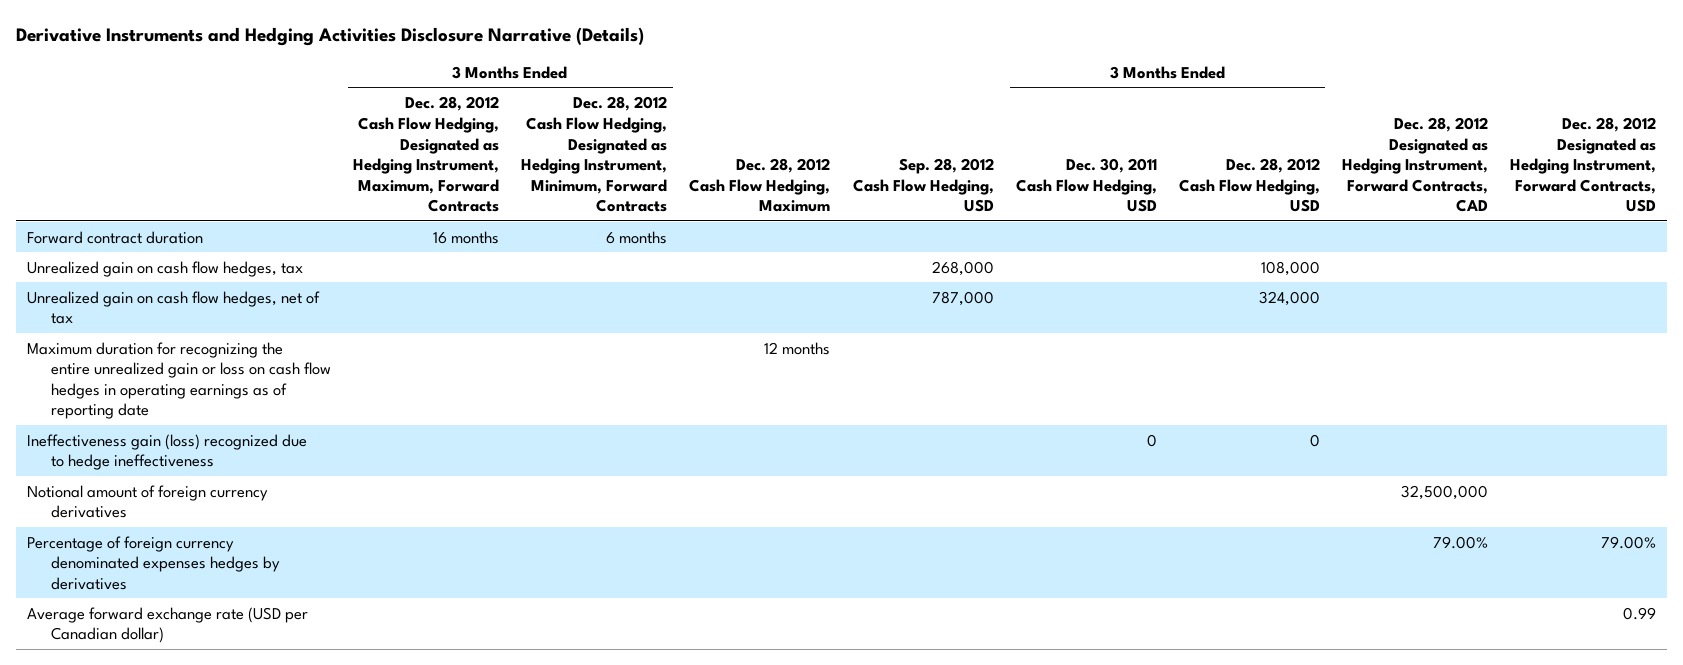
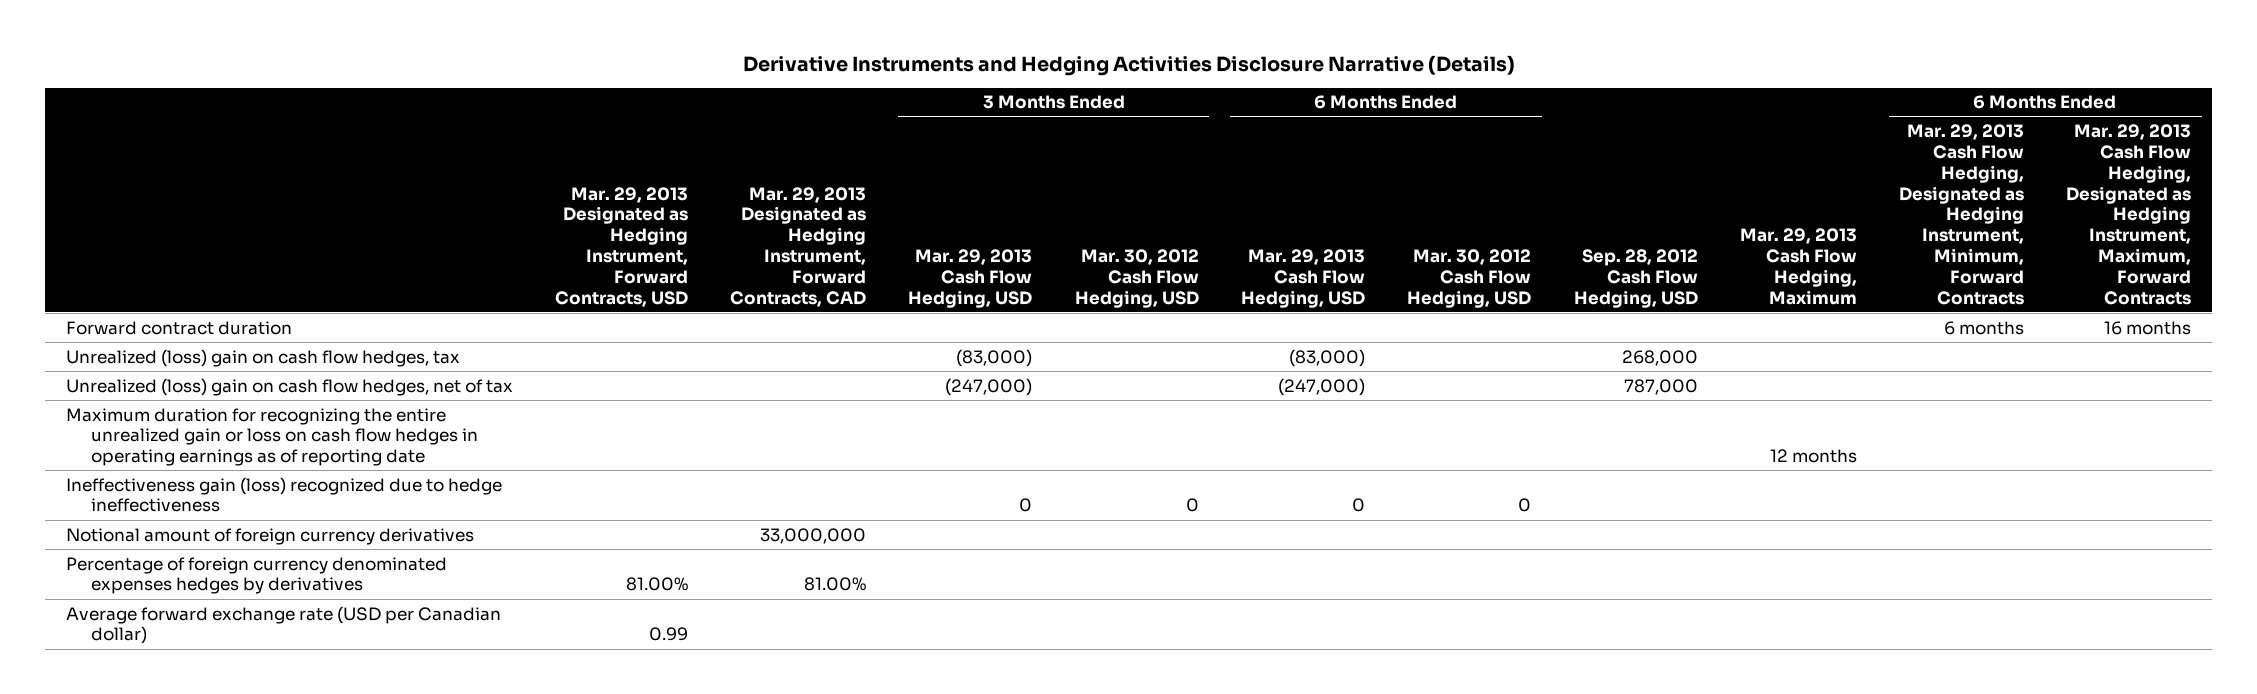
- | 3 Months Ended Dec. 28, 2012 Cash Flow Hedging, Designated as Hedging Instrument, Maximum, Forward Contracts | 3 Months Ended Dec. 28, 2012 Cash Flow Hedging, Designated as Hedging Instrument, Minimum, Forward Contracts | Dec. 28, 2012 Cash Flow Hedging, Maximum | Sep. 28, 2012 Cash Flow Hedging, USD | 3 Months Ended Dec. 30, 2011 Cash Flow Hedging, USD | 3 Months Ended Dec. 28, 2012 Cash Flow Hedging, USD | Dec. 28, 2012 Designated as Hedging Instrument, Forward Contracts, CAD | Dec. 28, 2012 Designated as Hedging Instrument, Forward Contracts, USD
+ | Mar. 29, 2013 Designated as Hedging Instrument, Forward Contracts, USD | Mar. 29, 2013 Designated as Hedging Instrument, Forward Contracts, CAD | 3 Months Ended Mar. 29, 2013 Cash Flow Hedging, USD | 3 Months Ended Mar. 30, 2012 Cash Flow Hedging, USD | 6 Months Ended Mar. 29, 2013 Cash Flow Hedging, USD | 6 Months Ended Mar. 30, 2012 Cash Flow Hedging, USD | Sep. 28, 2012 Cash Flow Hedging, USD | Mar. 29, 2013 Cash Flow Hedging, Maximum | 6 Months Ended Mar. 29, 2013 Cash Flow Hedging, Designated as Hedging Instrument, Minimum, Forward Contracts | 6 Months Ended Mar. 29, 2013 Cash Flow Hedging, Designated as Hedging Instrument, Maximum, Forward Contracts
- Unrealized gain on cash flow hedges, tax | | | | 268,000 | | 108,000 | |
- Unrealized gain on cash flow hedges, net of tax | | | | 787,000 | | 324,000 | |
+ Unrealized (loss) gain on cash flow hedges, tax | | | (83,000) | | (83,000) | | 268,000 | | |
+ Unrealized (loss) gain on cash flow hedges, net of tax | | | (247,000) | | (247,000) | | 787,000 | | |

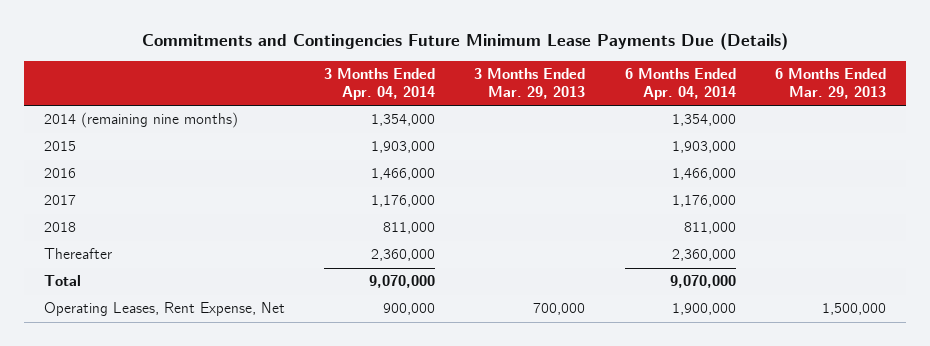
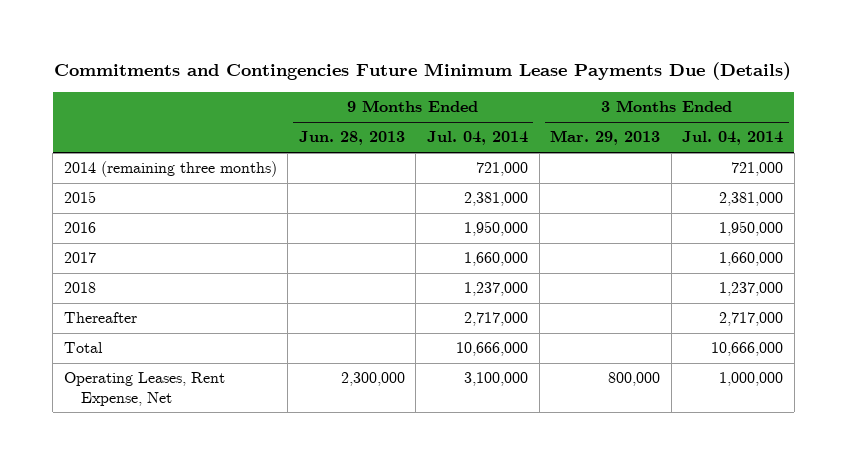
- | 3 Months Ended Apr. 04, 2014 | 3 Months Ended Mar. 29, 2013 | 6 Months Ended Apr. 04, 2014 | 6 Months Ended Mar. 29, 2013
+ | 9 Months Ended Jun. 28, 2013 | 9 Months Ended Jul. 04, 2014 | 3 Months Ended Mar. 29, 2013 | 3 Months Ended Jul. 04, 2014
- 2014 (remaining nine months) | 1,354,000 | | 1,354,000 |
+ 2014 (remaining three months) | | 721,000 | | 721,000
- Operating Leases, Rent Expense, Net | 900,000 | 700,000 | 1,900,000 | 1,500,000
+ Operating Leases, Rent Expense, Net | 2,300,000 | 3,100,000 | 800,000 | 1,000,000

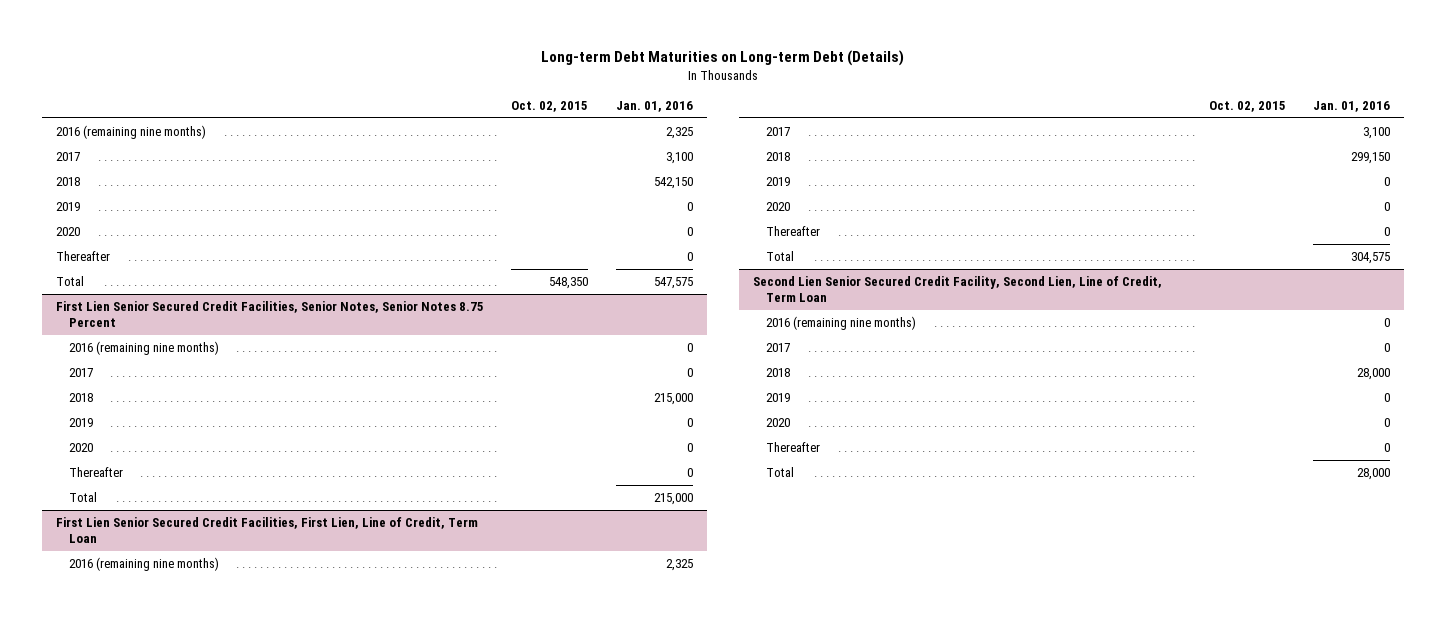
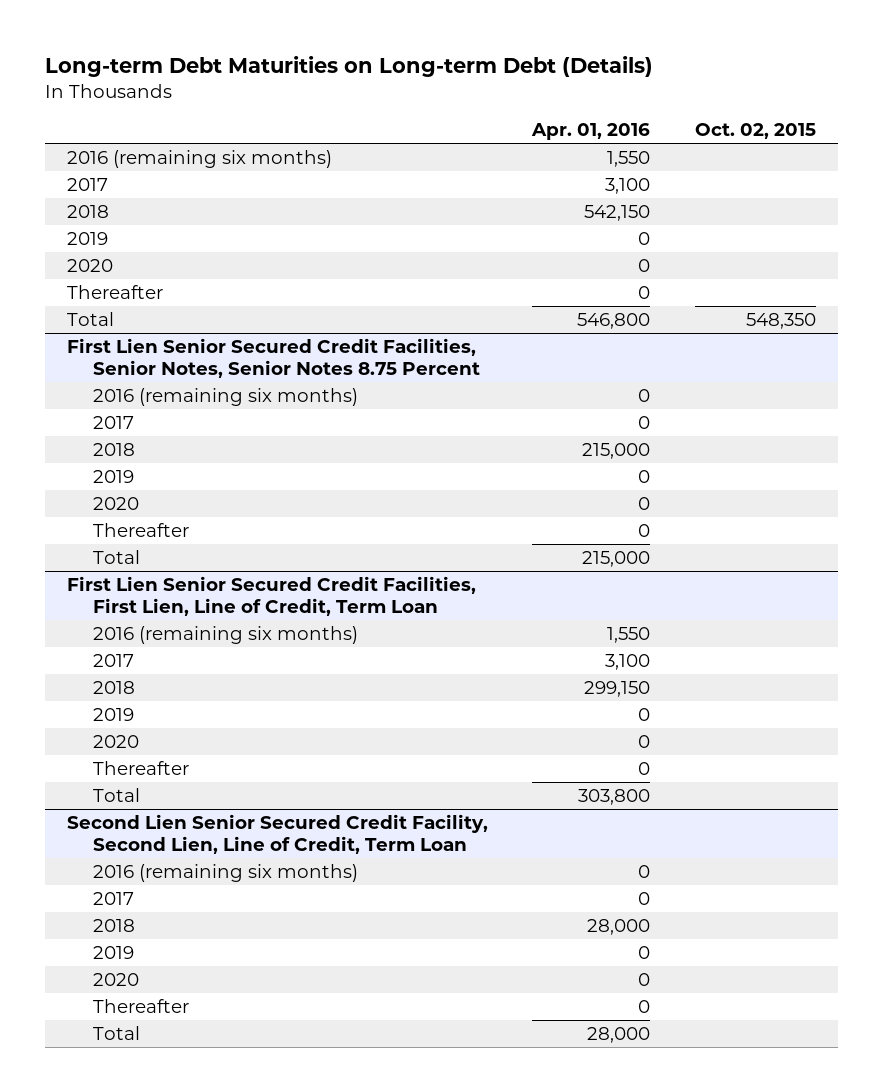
- | Oct. 02, 2015 | Jan. 01, 2016
+ | Apr. 01, 2016 | Oct. 02, 2015
- 2016 (remaining nine months) | | 2,325
+ 2016 (remaining six months) | 1,550 |
@ First Lien Senior Secured Credit Facilities, Senior Notes, Senior Notes 8.75 Percent
- 2016 (remaining nine months) | | 0
+ 2016 (remaining six months) | 0 |
@ First Lien Senior Secured Credit Facilities, First Lien, Line of Credit, Term Loan
- 2016 (remaining nine months) | | 2,325
+ 2016 (remaining six months) | 1,550 |
@ Second Lien Senior Secured Credit Facility, Second Lien, Line of Credit, Term Loan
- 2016 (remaining nine months) | | 0
+ 2016 (remaining six months) | 0 |

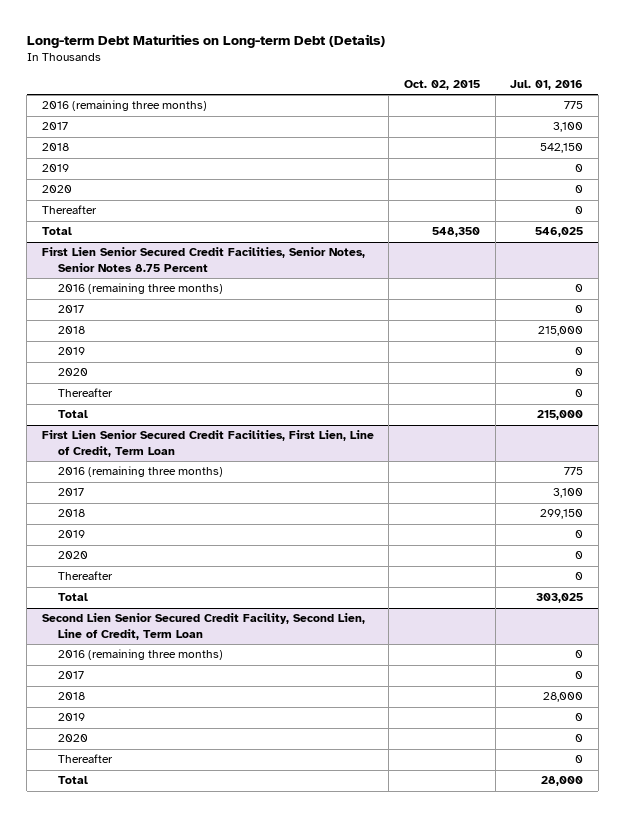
- | Apr. 01, 2016 | Oct. 02, 2015
+ | Oct. 02, 2015 | Jul. 01, 2016
- 2016 (remaining six months) | 1,550 |
+ 2016 (remaining three months) | | 775
@ First Lien Senior Secured Credit Facilities, Senior Notes, Senior Notes 8.75 Percent
- 2016 (remaining six months) | 0 |
+ 2016 (remaining three months) | | 0
@ First Lien Senior Secured Credit Facilities, First Lien, Line of Credit, Term Loan
- 2016 (remaining six months) | 1,550 |
+ 2016 (remaining three months) | | 775
@ Second Lien Senior Secured Credit Facility, Second Lien, Line of Credit, Term Loan
- 2016 (remaining six months) | 0 |
+ 2016 (remaining three months) | | 0

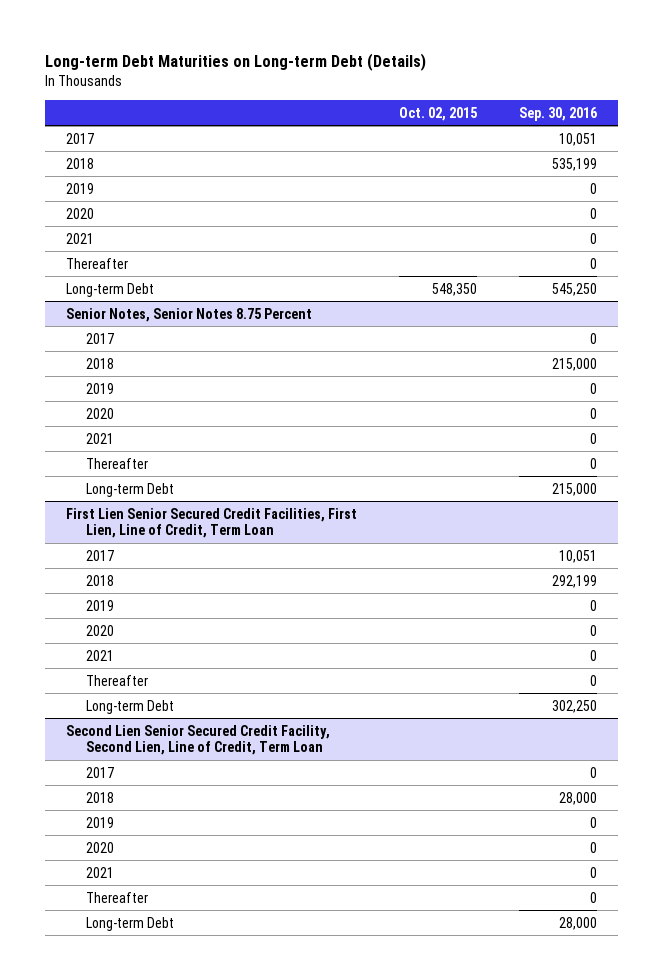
- | Oct. 02, 2015 | Jul. 01, 2016
+ | Oct. 02, 2015 | Sep. 30, 2016
- 2016 (remaining three months) | | 775
+ 2021 | | 0
- Total | 548,350 | 546,025
- First Lien Senior Secured Credit Facilities, Senior Notes, Senior Notes 8.75 Percent
- 2016 (remaining three months) | | 0
+ Long-term Debt | 548,350 | 545,250
+ Senior Notes, Senior Notes 8.75 Percent
+ 2021 | | 0
- Total | | 215,000
+ Long-term Debt | | 215,000
@ First Lien Senior Secured Credit Facilities, First Lien, Line of Credit, Term Loan
- 2016 (remaining three months) | | 775
+ 2021 | | 0
- Total | | 303,025
+ Long-term Debt | | 302,250
@ Second Lien Senior Secured Credit Facility, Second Lien, Line of Credit, Term Loan
- 2016 (remaining three months) | | 0
+ 2021 | | 0
- Total | | 28,000
+ Long-term Debt | | 28,000

